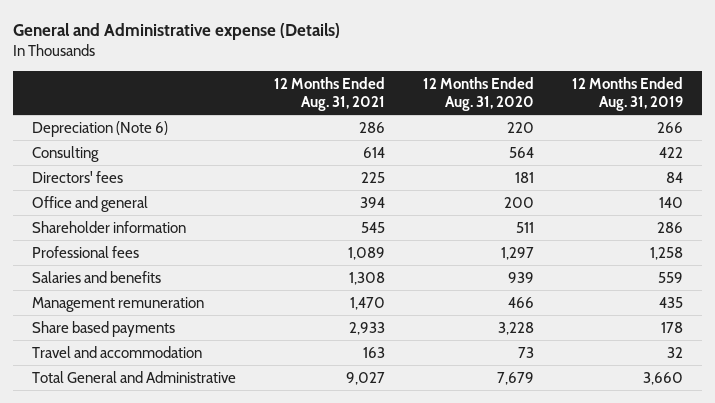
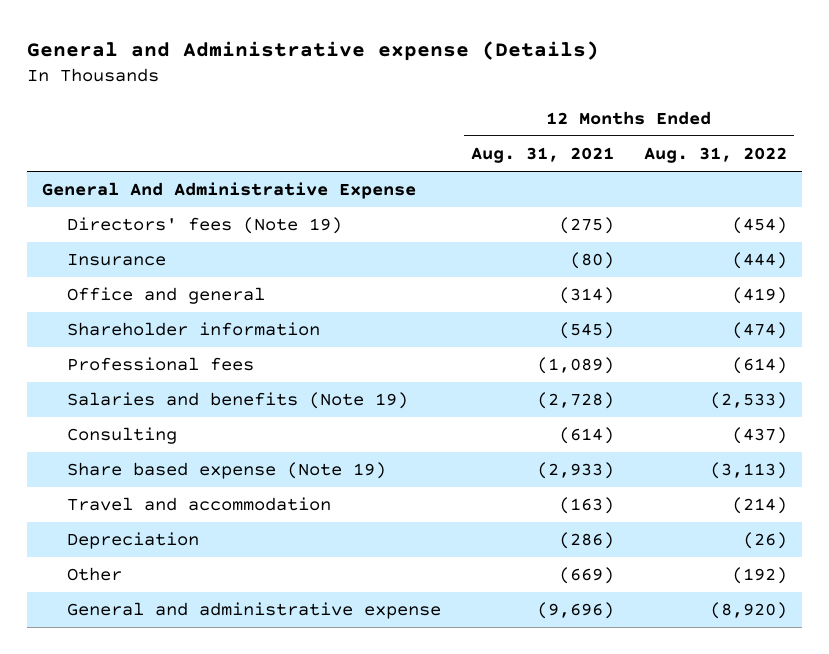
- | 12 Months Ended Aug. 31, 2021 | 12 Months Ended Aug. 31, 2020 | 12 Months Ended Aug. 31, 2019
+ | 12 Months Ended Aug. 31, 2021 | 12 Months Ended Aug. 31, 2022
- Depreciation (Note 6) | 286 | 220 | 266
- Consulting | 614 | 564 | 422
- Directors' fees | 225 | 181 | 84
- Office and general | 394 | 200 | 140
- Shareholder information | 545 | 511 | 286
- Professional fees | 1,089 | 1,297 | 1,258
- Salaries and benefits | 1,308 | 939 | 559
- Management remuneration | 1,470 | 466 | 435
- Share based payments | 2,933 | 3,228 | 178
- Travel and accommodation | 163 | 73 | 32
- Total General and Administrative | 9,027 | 7,679 | 3,660
+ General And Administrative Expense
+ Directors' fees (Note 19) | (275) | (454)
+ Insurance | (80) | (444)
+ Office and general | (314) | (419)
+ Shareholder information | (545) | (474)
+ Professional fees | (1,089) | (614)
+ Salaries and benefits (Note 19) | (2,728) | (2,533)
+ Consulting | (614) | (437)
+ Share based expense (Note 19) | (2,933) | (3,113)
+ Travel and accommodation | (163) | (214)
+ Depreciation | (286) | (26)
+ Other | (669) | (192)
+ General and administrative expense | (9,696) | (8,920)

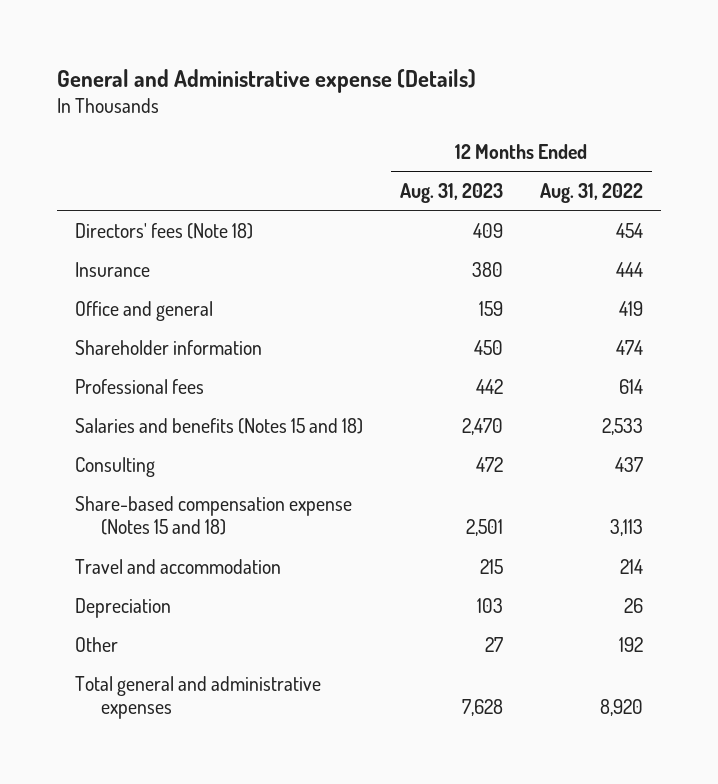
- | 12 Months Ended Aug. 31, 2021 | 12 Months Ended Aug. 31, 2022
+ | 12 Months Ended Aug. 31, 2023 | 12 Months Ended Aug. 31, 2022
- General And Administrative Expense
- Directors' fees (Note 19) | (275) | (454)
- Insurance | (80) | (444)
- Office and general | (314) | (419)
- Shareholder information | (545) | (474)
- Professional fees | (1,089) | (614)
- Salaries and benefits (Note 19) | (2,728) | (2,533)
- Consulting | (614) | (437)
- Share based expense (Note 19) | (2,933) | (3,113)
- Travel and accommodation | (163) | (214)
- Depreciation | (286) | (26)
- Other | (669) | (192)
- General and administrative expense | (9,696) | (8,920)
+ Directors' fees (Note 18) | 409 | 454
+ Insurance | 380 | 444
+ Office and general | 159 | 419
+ Shareholder information | 450 | 474
+ Professional fees | 442 | 614
+ Salaries and benefits (Notes 15 and 18) | 2,470 | 2,533
+ Consulting | 472 | 437
+ Share-based compensation expense (Notes 15 and 18) | 2,501 | 3,113
+ Travel and accommodation | 215 | 214
+ Depreciation | 103 | 26
+ Other | 27 | 192
+ Total general and administrative expenses | 7,628 | 8,920

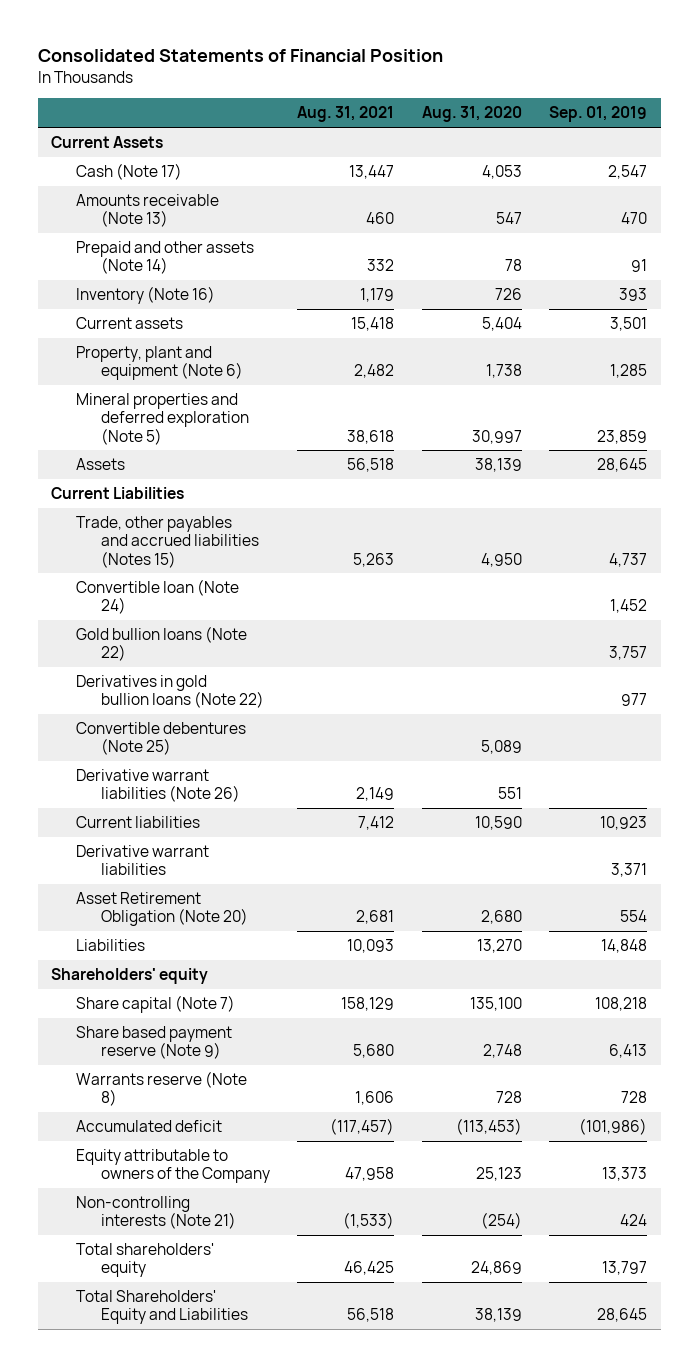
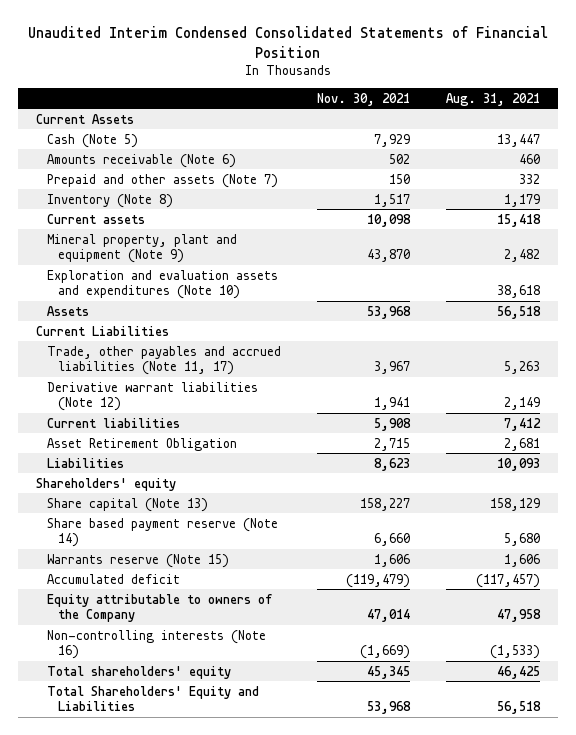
- Consolidated Statements of Financial Position
+ Unaudited Interim Condensed Consolidated Statements of Financial Position
- | Aug. 31, 2021 | Aug. 31, 2020 | Sep. 01, 2019
+ | Nov. 30, 2021 | Aug. 31, 2021
- Cash (Note 17) | 13,447 | 4,053 | 2,547
- Amounts receivable (Note 13) | 460 | 547 | 470
- Prepaid and other assets (Note 14) | 332 | 78 | 91
- Inventory (Note 16) | 1,179 | 726 | 393
+ Cash (Note 5) | 7,929 | 13,447
+ Amounts receivable (Note 6) | 502 | 460
+ Prepaid and other assets (Note 7) | 150 | 332
+ Inventory (Note 8) | 1,517 | 1,179
- Property, plant and equipment (Note 6) | 2,482 | 1,738 | 1,285
- Mineral properties and deferred exploration (Note 5) | 38,618 | 30,997 | 23,859
+ Mineral property, plant and equipment (Note 9) | 43,870 | 2,482
+ Exploration and evaluation assets and expenditures (Note 10) | | 38,618
- Trade, other payables and accrued liabilities (Notes 15) | 5,263 | 4,950 | 4,737
- Convertible loan (Note 24) | | | 1,452
- Gold bullion loans (Note 22) | | | 3,757
- Derivatives in gold bullion loans (Note 22) | | | 977
- Convertible debentures (Note 25) | | 5,089 |
- Derivative warrant liabilities (Note 26) | 2,149 | 551 |
+ Trade, other payables and accrued liabilities (Note 11, 17) | 3,967 | 5,263
+ Derivative warrant liabilities (Note 12) | 1,941 | 2,149
- Derivative warrant liabilities | | | 3,371
- Asset Retirement Obligation (Note 20) | 2,681 | 2,680 | 554
+ Asset Retirement Obligation | 2,715 | 2,681
- Share capital (Note 7) | 158,129 | 135,100 | 108,218
- Share based payment reserve (Note 9) | 5,680 | 2,748 | 6,413
- Warrants reserve (Note 8) | 1,606 | 728 | 728
+ Share capital (Note 13) | 158,227 | 158,129
+ Share based payment reserve (Note 14) | 6,660 | 5,680
+ Warrants reserve (Note 15) | 1,606 | 1,606
- Non-controlling interests (Note 21) | (1,533) | (254) | 424
+ Non-controlling interests (Note 16) | (1,669) | (1,533)

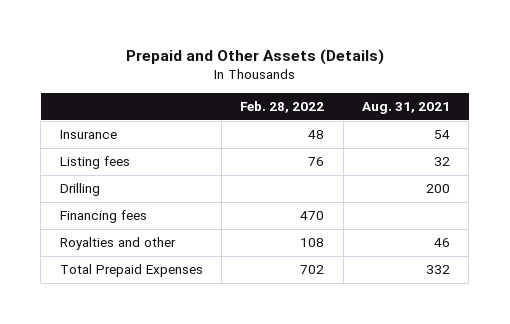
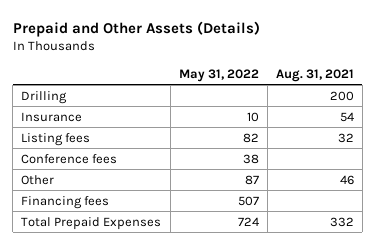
- | Feb. 28, 2022 | Aug. 31, 2021
+ | May 31, 2022 | Aug. 31, 2021
moved up: Drilling | | 200
+ Conference fees | 38 |
+ Other | 87 | 46
- Royalties and other | 108 | 46

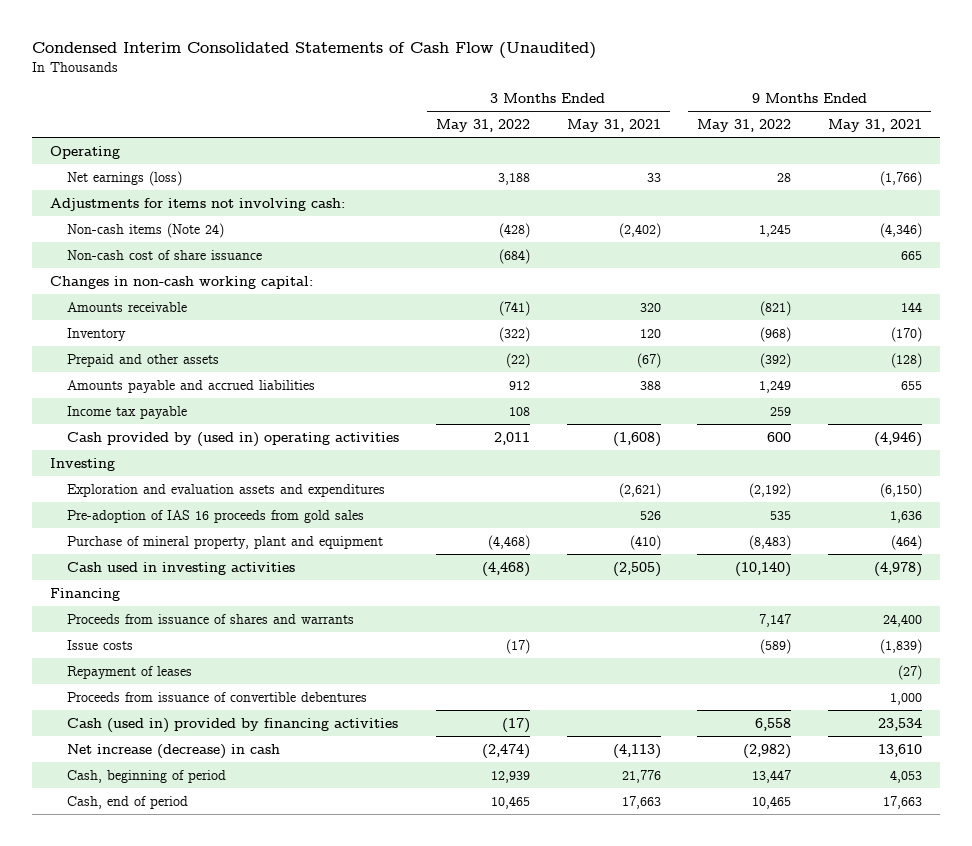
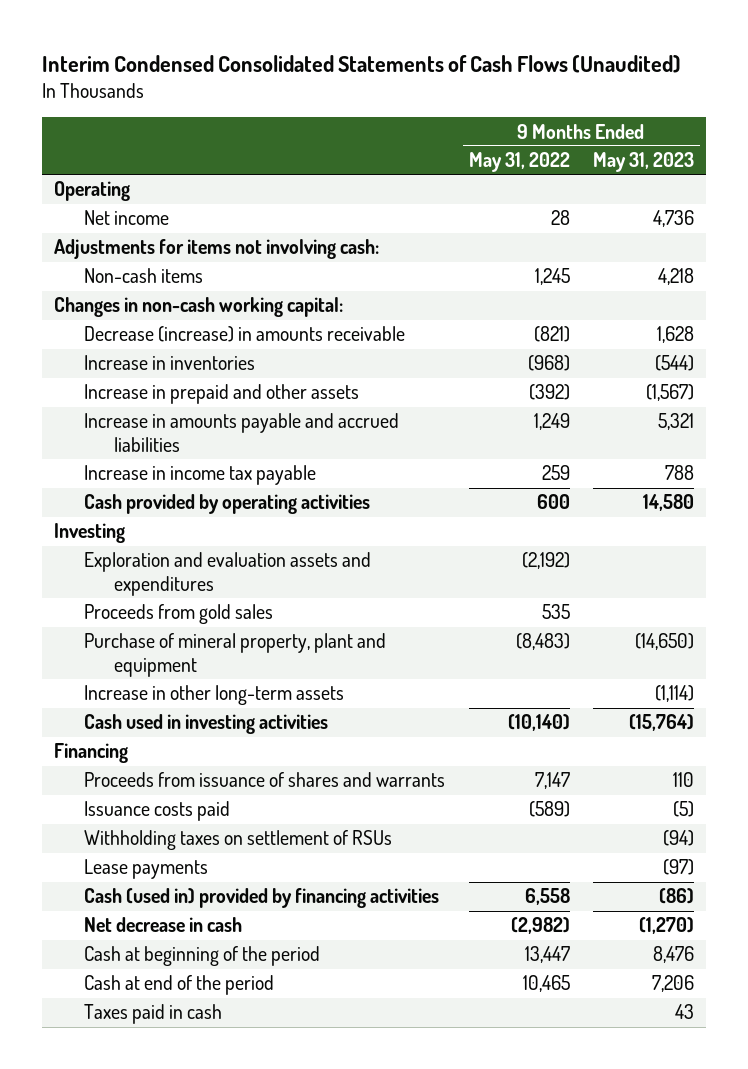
- Condensed Interim Consolidated Statements of Cash Flow (Unaudited)
+ Interim Condensed Consolidated Statements of Cash Flows (Unaudited)
- | 3 Months Ended May 31, 2022 | 3 Months Ended May 31, 2021 | 9 Months Ended May 31, 2022 | 9 Months Ended May 31, 2021
+ | 9 Months Ended May 31, 2022 | 9 Months Ended May 31, 2023
- Net earnings (loss) | 3,188 | 33 | 28 | (1,766)
+ Net income | 28 | 4,736
- Non-cash items (Note 24) | (428) | (2,402) | 1,245 | (4,346)
- Non-cash cost of share issuance | (684) | | | 665
+ Non-cash items | 1,245 | 4,218
- Amounts receivable | (741) | 320 | (821) | 144
- Inventory | (322) | 120 | (968) | (170)
- Prepaid and other assets | (22) | (67) | (392) | (128)
- Amounts payable and accrued liabilities | 912 | 388 | 1,249 | 655
- Income tax payable | 108 | | 259 |
- Cash provided by (used in) operating activities | 2,011 | (1,608) | 600 | (4,946)
+ Decrease (increase) in amounts receivable | (821) | 1,628
+ Increase in inventories | (968) | (544)
+ Increase in prepaid and other assets | (392) | (1,567)
+ Increase in amounts payable and accrued liabilities | 1,249 | 5,321
+ Increase in income tax payable | 259 | 788
+ Cash provided by operating activities | 600 | 14,580
- Pre-adoption of IAS 16 proceeds from gold sales | | 526 | 535 | 1,636
+ Proceeds from gold sales | 535 |
+ Increase in other long-term assets | | (1,114)
- Issue costs | (17) | | (589) | (1,839)
- Repayment of leases | | | | (27)
- Proceeds from issuance of convertible debentures | | | | 1,000
+ Issuance costs paid | (589) | (5)
+ Withholding taxes on settlement of RSUs | | (94)
+ Lease payments | | (97)
- Net increase (decrease) in cash | (2,474) | (4,113) | (2,982) | 13,610
- Cash, beginning of period | 12,939 | 21,776 | 13,447 | 4,053
- Cash, end of period | 10,465 | 17,663 | 10,465 | 17,663
+ Net decrease in cash | (2,982) | (1,270)
+ Cash at beginning of the period | 13,447 | 8,476
+ Cash at end of the period | 10,465 | 7,206
+ Taxes paid in cash | | 43

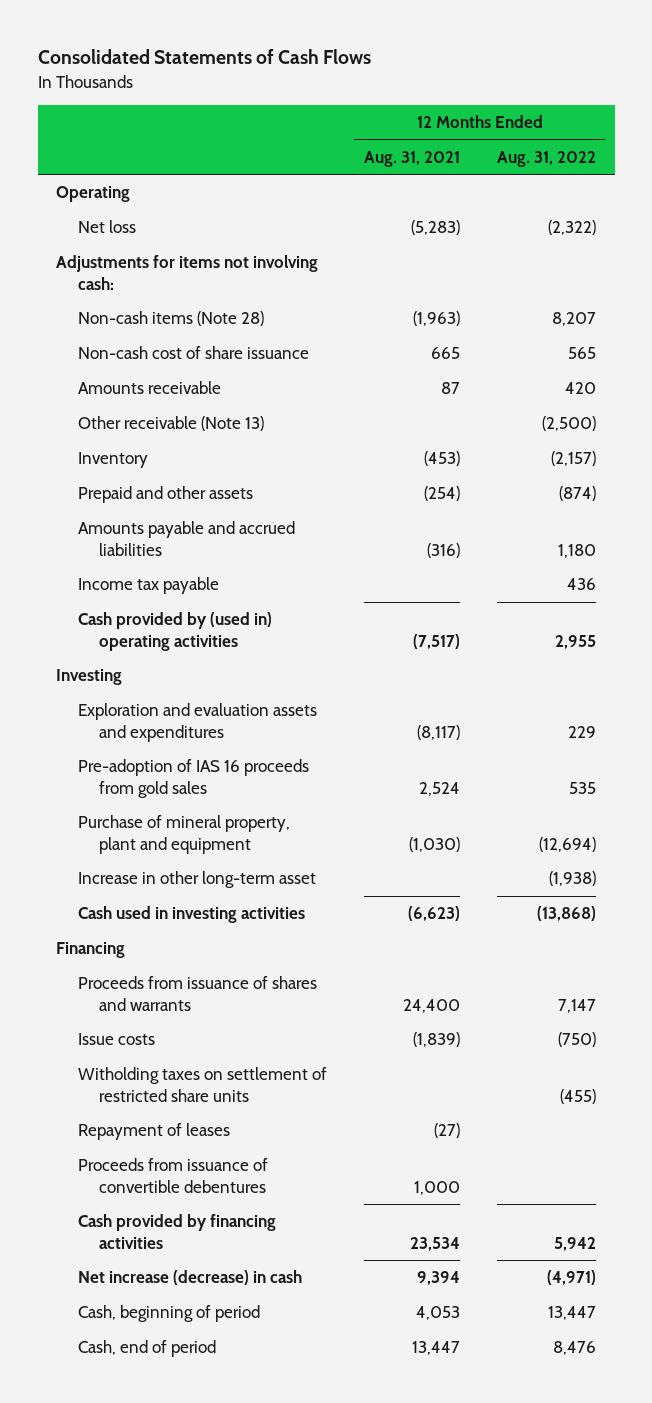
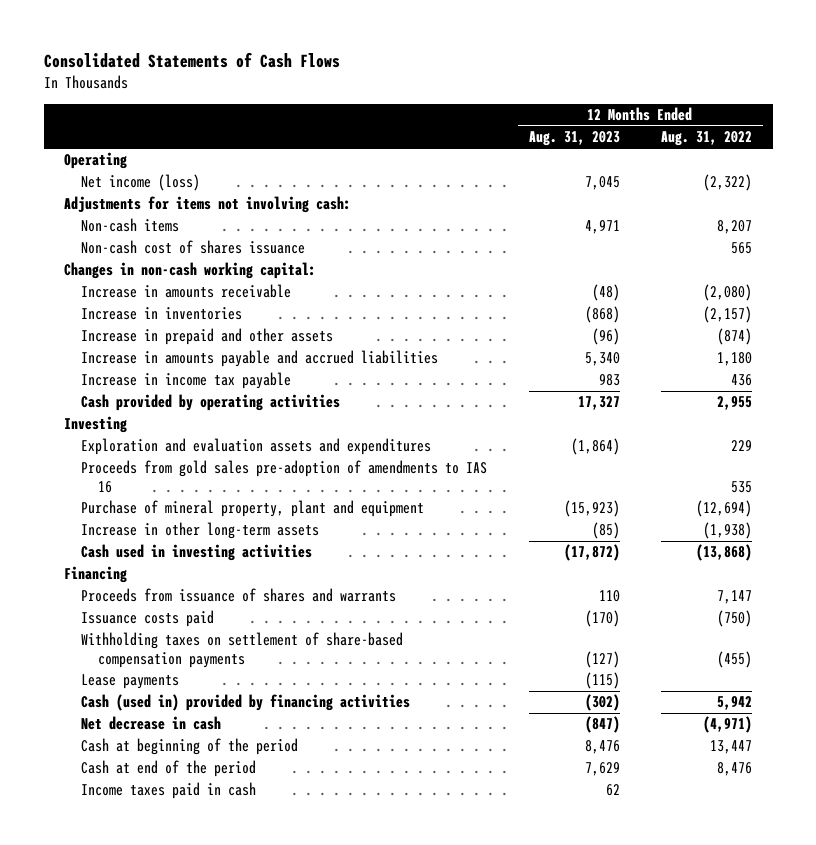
- | 12 Months Ended Aug. 31, 2021 | 12 Months Ended Aug. 31, 2022
+ | 12 Months Ended Aug. 31, 2023 | 12 Months Ended Aug. 31, 2022
- Net loss | (5,283) | (2,322)
+ Net income (loss) | 7,045 | (2,322)
- Non-cash items (Note 28) | (1,963) | 8,207
- Non-cash cost of share issuance | 665 | 565
- Amounts receivable | 87 | 420
- Other receivable (Note 13) | | (2,500)
- Inventory | (453) | (2,157)
- Prepaid and other assets | (254) | (874)
- Amounts payable and accrued liabilities | (316) | 1,180
- Income tax payable | | 436
- Cash provided by (used in) operating activities | (7,517) | 2,955
+ Non-cash items | 4,971 | 8,207
+ Non-cash cost of shares issuance | | 565
+ Changes in non-cash working capital:
+ Increase in amounts receivable | (48) | (2,080)
+ Increase in inventories | (868) | (2,157)
+ Increase in prepaid and other assets | (96) | (874)
+ Increase in amounts payable and accrued liabilities | 5,340 | 1,180
+ Increase in income tax payable | 983 | 436
+ Cash provided by operating activities | 17,327 | 2,955
- Pre-adoption of IAS 16 proceeds from gold sales | 2,524 | 535
+ Proceeds from gold sales pre-adoption of amendments to IAS 16 | | 535
- Increase in other long-term asset | | (1,938)
+ Increase in other long-term assets | (85) | (1,938)
- Issue costs | (1,839) | (750)
- Witholding taxes on settlement of restricted share units | | (455)
- Repayment of leases | (27) |
- Proceeds from issuance of convertible debentures | 1,000 |
- Cash provided by financing activities | 23,534 | 5,942
- Net increase (decrease) in cash | 9,394 | (4,971)
- Cash, beginning of period | 4,053 | 13,447
- Cash, end of period | 13,447 | 8,476
+ Issuance costs paid | (170) | (750)
+ Withholding taxes on settlement of share-based compensation payments | (127) | (455)
+ Lease payments | (115) |
+ Cash (used in) provided by financing activities | (302) | 5,942
+ Net decrease in cash | (847) | (4,971)
+ Cash at beginning of the period | 8,476 | 13,447
+ Cash at end of the period | 7,629 | 8,476
+ Income taxes paid in cash | 62 |

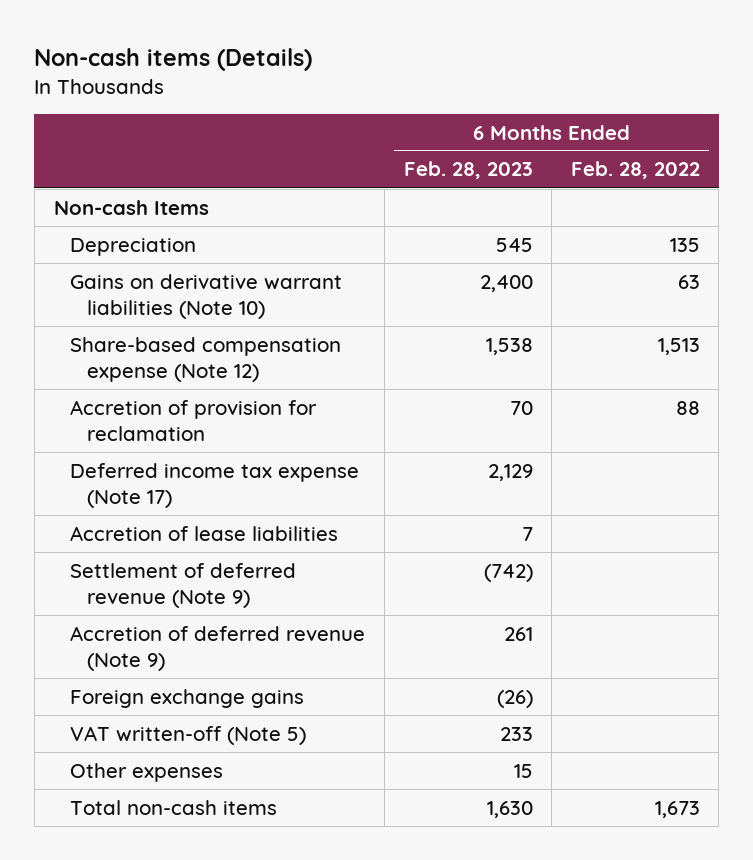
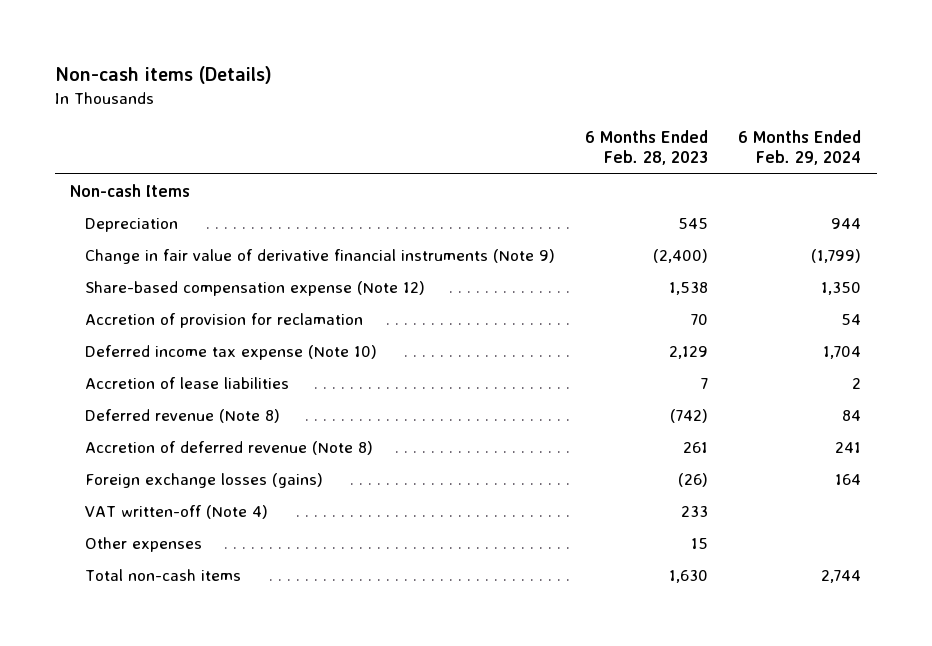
- | 6 Months Ended Feb. 28, 2023 | 6 Months Ended Feb. 28, 2022
+ | 6 Months Ended Feb. 28, 2023 | 6 Months Ended Feb. 29, 2024
- Gains on derivative warrant liabilities (Note 10) | 2,400 | 63
+ Change in fair value of derivative financial instruments (Note 9) | (2,400) | (1,799)
- Deferred income tax expense (Note 17) | 2,129 |
+ Deferred income tax expense (Note 10) | 2,129 | 1,704
- Settlement of deferred revenue (Note 9) | (742) |
- Accretion of deferred revenue (Note 9) | 261 |
- Foreign exchange gains | (26) |
- VAT written-off (Note 5) | 233 |
+ Deferred revenue (Note 8) | (742) | 84
+ Accretion of deferred revenue (Note 8) | 261 | 241
+ Foreign exchange losses (gains) | (26) | 164
+ VAT written-off (Note 4) | 233 |

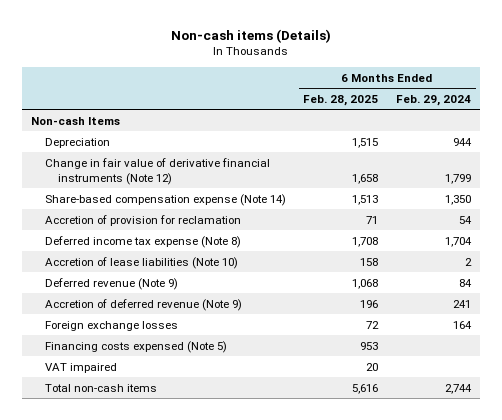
- | 6 Months Ended Feb. 28, 2023 | 6 Months Ended Feb. 29, 2024
+ | 6 Months Ended Feb. 28, 2025 | 6 Months Ended Feb. 29, 2024
- Change in fair value of derivative financial instruments (Note 9) | (2,400) | (1,799)
- Share-based compensation expense (Note 12) | 1,538 | 1,350
+ Change in fair value of derivative financial instruments (Note 12) | 1,658 | 1,799
+ Share-based compensation expense (Note 14) | 1,513 | 1,350
- Deferred income tax expense (Note 10) | 2,129 | 1,704
- Accretion of lease liabilities | 7 | 2
- Deferred revenue (Note 8) | (742) | 84
- Accretion of deferred revenue (Note 8) | 261 | 241
- Foreign exchange losses (gains) | (26) | 164
- VAT written-off (Note 4) | 233 |
- Other expenses | 15 |
+ Deferred income tax expense (Note 8) | 1,708 | 1,704
+ Accretion of lease liabilities (Note 10) | 158 | 2
+ Deferred revenue (Note 9) | 1,068 | 84
+ Accretion of deferred revenue (Note 9) | 196 | 241
+ Foreign exchange losses | 72 | 164
+ Financing costs expensed (Note 5) | 953 |
+ VAT impaired | 20 |

